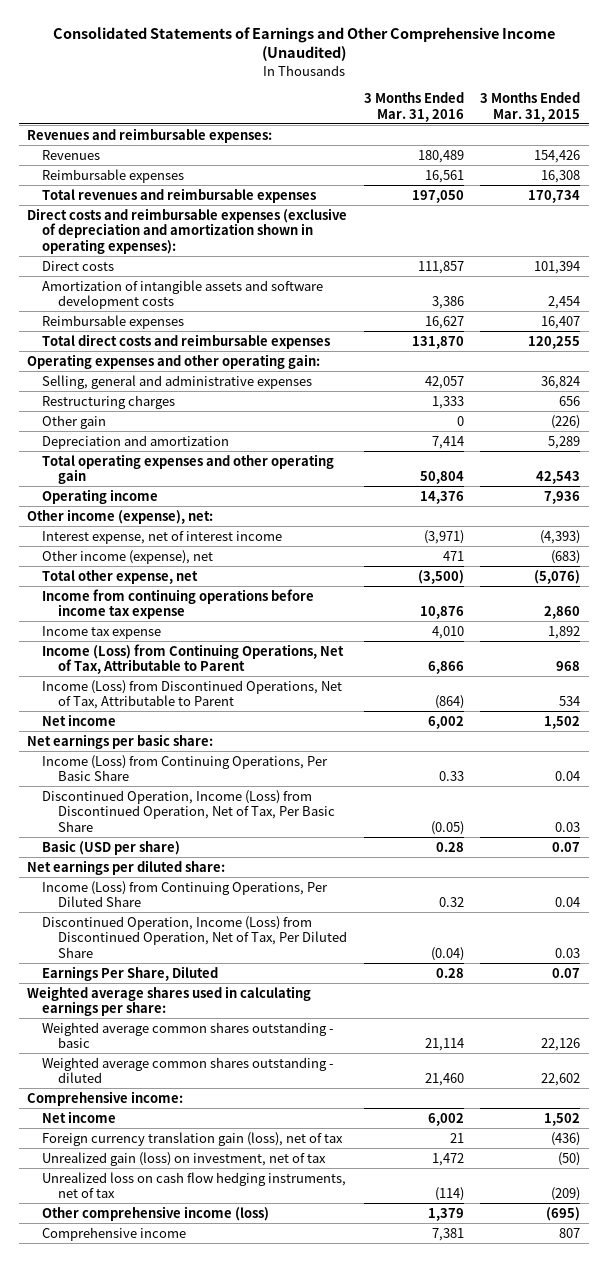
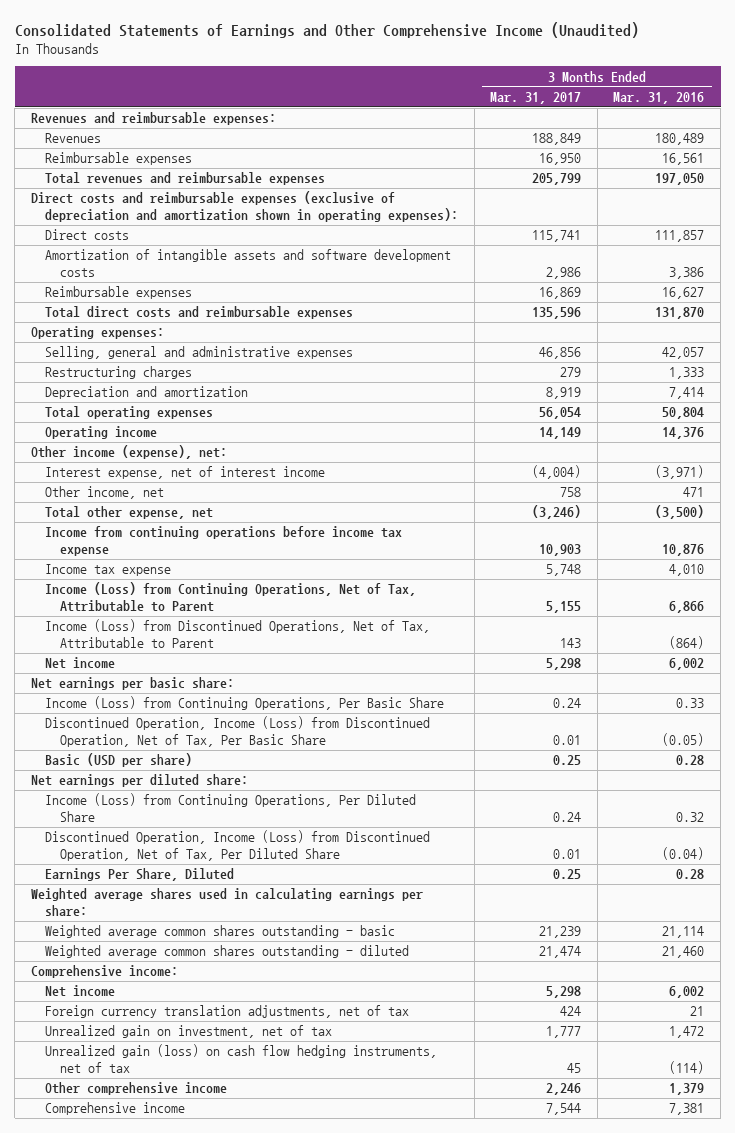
- | 3 Months Ended Mar. 31, 2016 | 3 Months Ended Mar. 31, 2015
+ | 3 Months Ended Mar. 31, 2017 | 3 Months Ended Mar. 31, 2016
- Operating expenses and other operating gain:
+ Operating expenses:
- Other gain | 0 | (226)
- Total operating expenses and other operating gain | 50,804 | 42,543
+ Total operating expenses | 56,054 | 50,804
- Other income (expense), net | 471 | (683)
+ Other income, net | 758 | 471
- Foreign currency translation gain (loss), net of tax | 21 | (436)
- Unrealized gain (loss) on investment, net of tax | 1,472 | (50)
- Unrealized loss on cash flow hedging instruments, net of tax | (114) | (209)
- Other comprehensive income (loss) | 1,379 | (695)
+ Foreign currency translation adjustments, net of tax | 424 | 21
+ Unrealized gain on investment, net of tax | 1,777 | 1,472
+ Unrealized gain (loss) on cash flow hedging instruments, net of tax | 45 | (114)
+ Other comprehensive income | 2,246 | 1,379

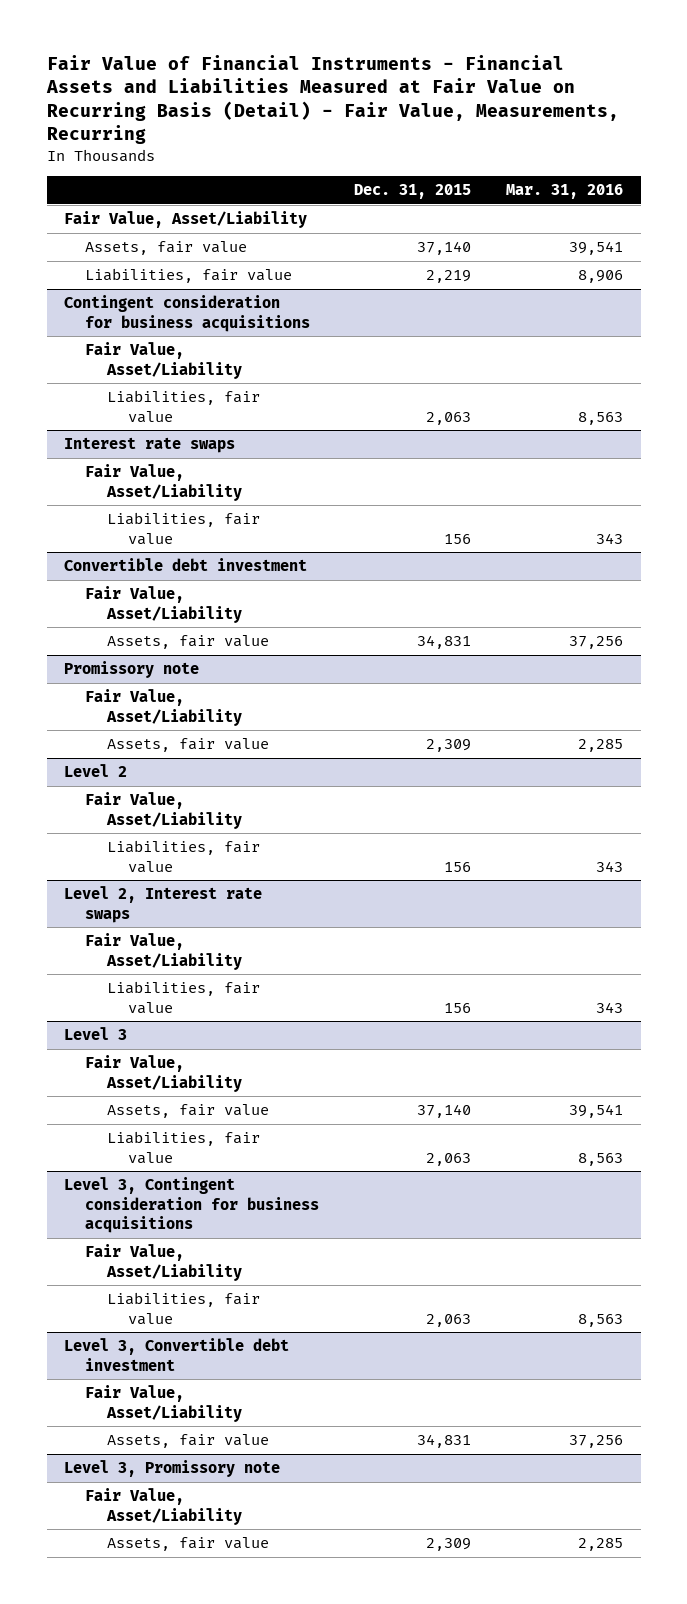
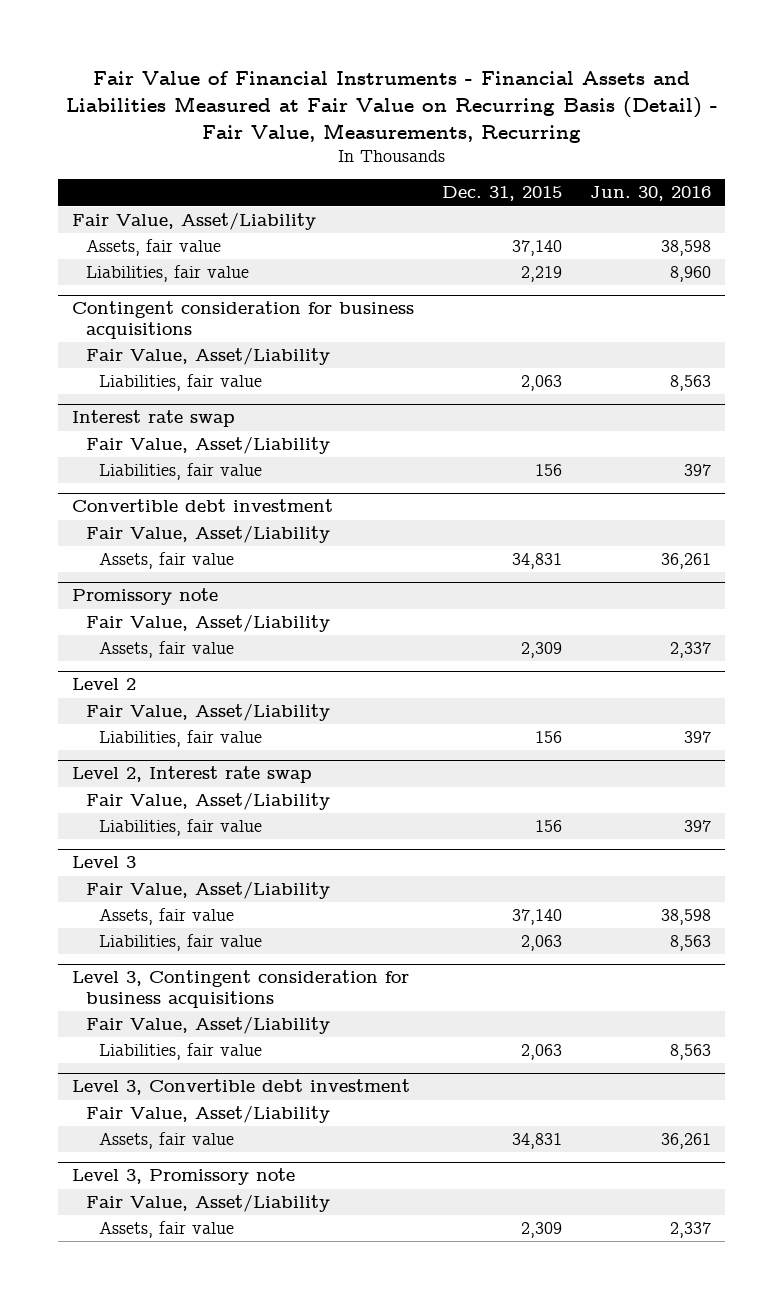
- | Dec. 31, 2015 | Mar. 31, 2016
+ | Dec. 31, 2015 | Jun. 30, 2016
- Interest rate swaps
+ Interest rate swap
- Level 2, Interest rate swaps
+ Level 2, Interest rate swap

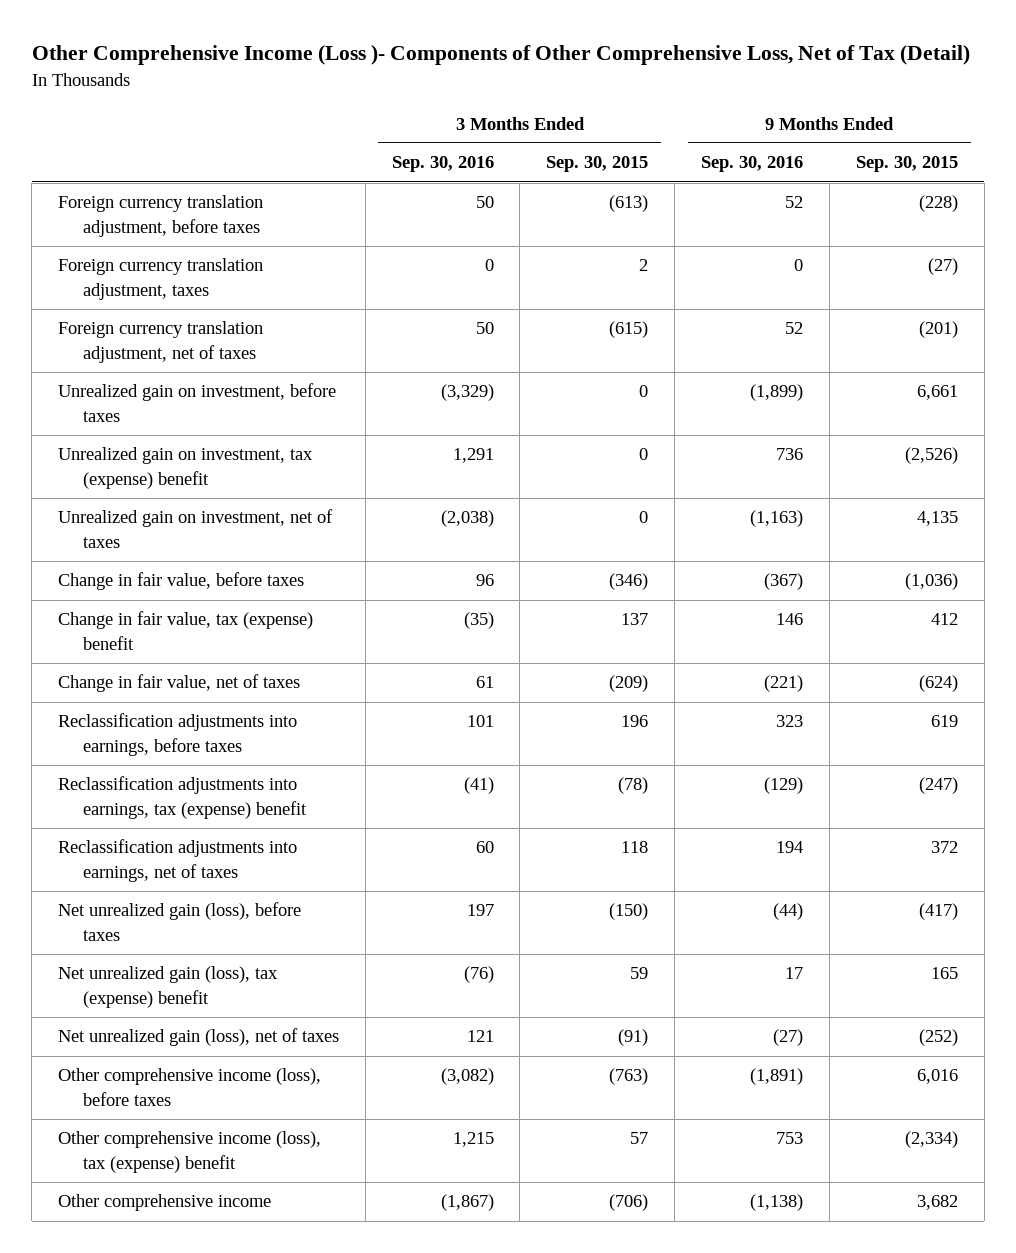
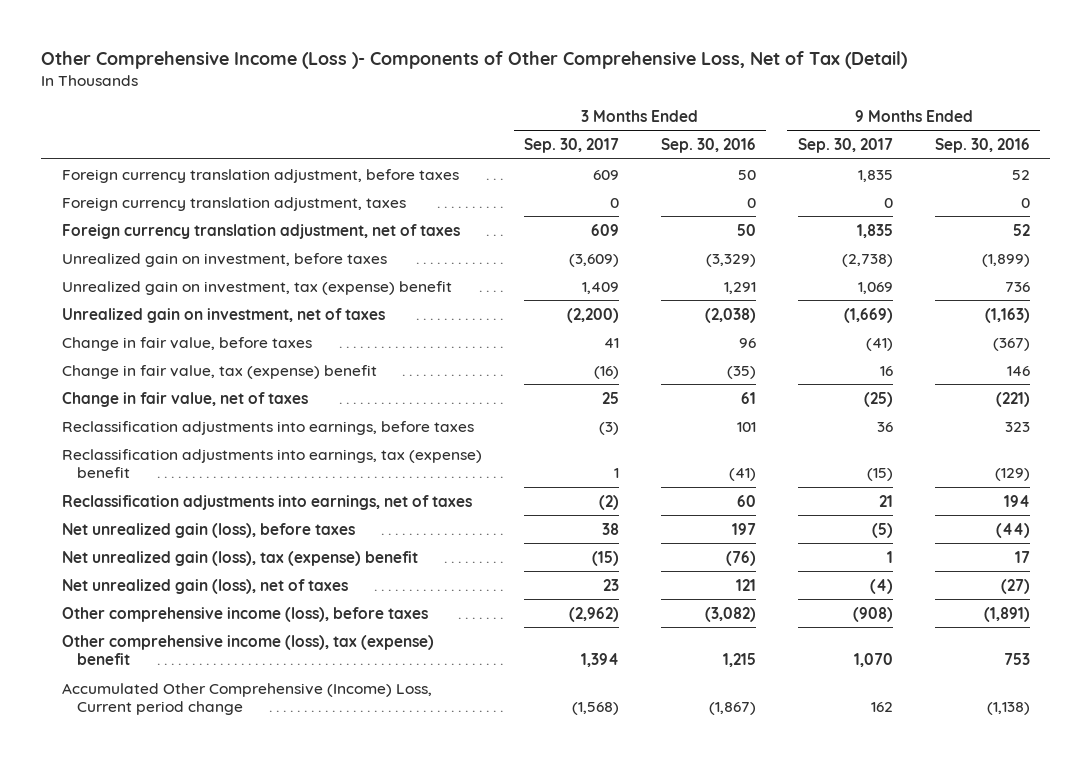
- | 3 Months Ended Sep. 30, 2016 | 3 Months Ended Sep. 30, 2015 | 9 Months Ended Sep. 30, 2016 | 9 Months Ended Sep. 30, 2015
+ | 3 Months Ended Sep. 30, 2017 | 3 Months Ended Sep. 30, 2016 | 9 Months Ended Sep. 30, 2017 | 9 Months Ended Sep. 30, 2016
- Other comprehensive income | (1,867) | (706) | (1,138) | 3,682
+ Accumulated Other Comprehensive (Income) Loss, Current period change | (1,568) | (1,867) | 162 | (1,138)

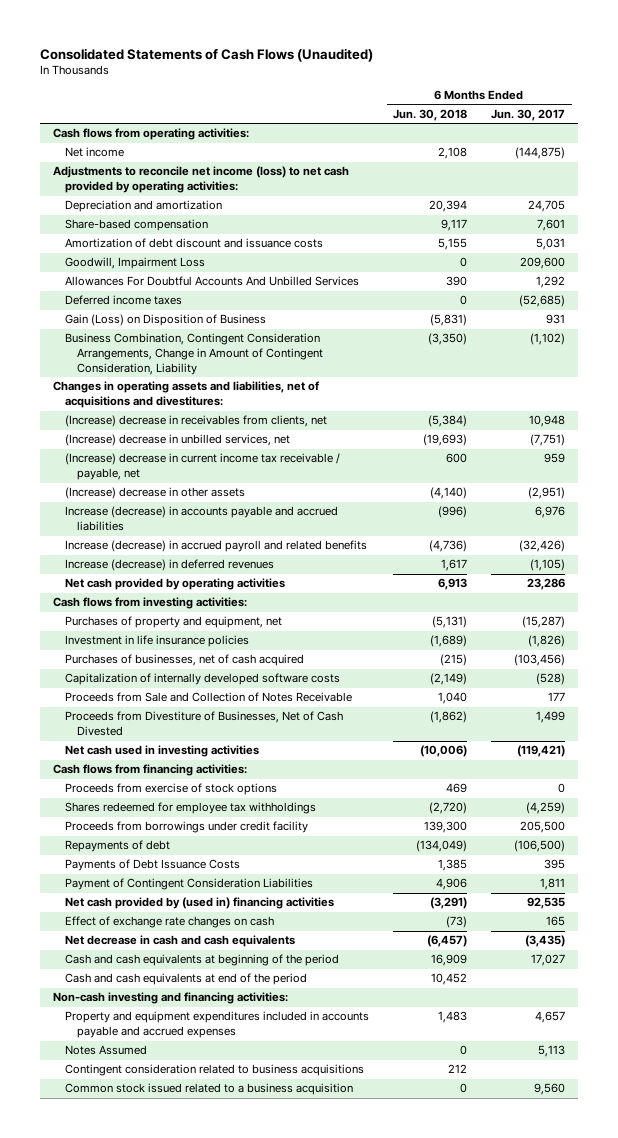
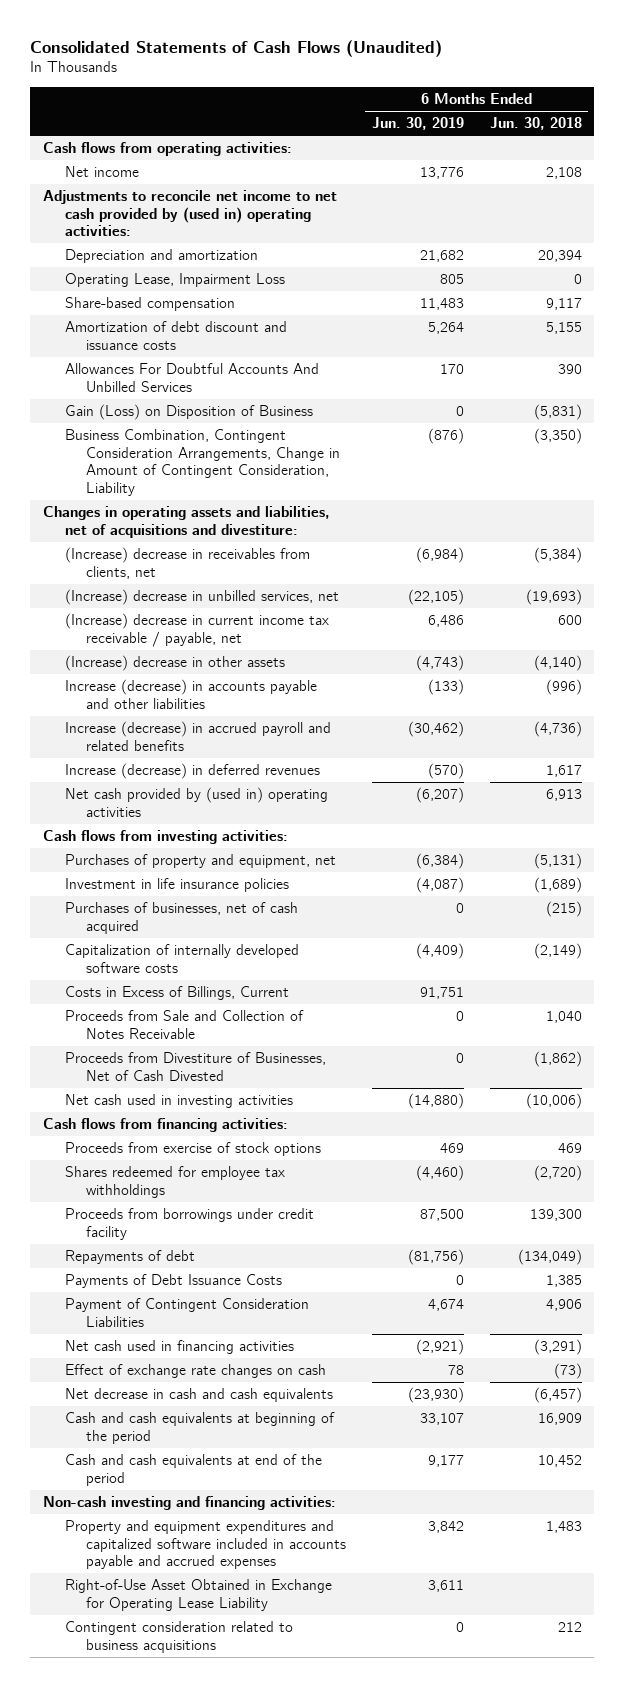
- | 6 Months Ended Jun. 30, 2018 | 6 Months Ended Jun. 30, 2017
+ | 6 Months Ended Jun. 30, 2019 | 6 Months Ended Jun. 30, 2018
- Adjustments to reconcile net income (loss) to net cash provided by operating activities:
+ Adjustments to reconcile net income to net cash provided by (used in) operating activities:
+ Operating Lease, Impairment Loss | 805 | 0
- Goodwill, Impairment Loss | 0 | 209,600
- Deferred income taxes | 0 | (52,685)
- Changes in operating assets and liabilities, net of acquisitions and divestitures:
+ Changes in operating assets and liabilities, net of acquisitions and divestiture:
- Increase (decrease) in accounts payable and accrued liabilities | (996) | 6,976
+ Increase (decrease) in accounts payable and other liabilities | (133) | (996)
- Net cash provided by operating activities | 6,913 | 23,286
+ Net cash provided by (used in) operating activities | (6,207) | 6,913
+ Costs in Excess of Billings, Current | 91,751 |
- Net cash provided by (used in) financing activities | (3,291) | 92,535
+ Net cash used in financing activities | (2,921) | (3,291)
- Property and equipment expenditures included in accounts payable and accrued expenses | 1,483 | 4,657
- Notes Assumed | 0 | 5,113
+ Property and equipment expenditures and capitalized software included in accounts payable and accrued expenses | 3,842 | 1,483
+ Right-of-Use Asset Obtained in Exchange for Operating Lease Liability | 3,611 |
- Common stock issued related to a business acquisition | 0 | 9,560

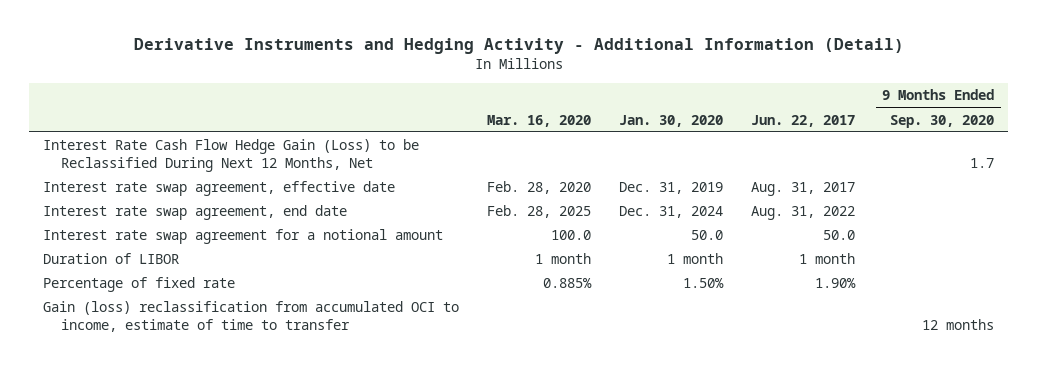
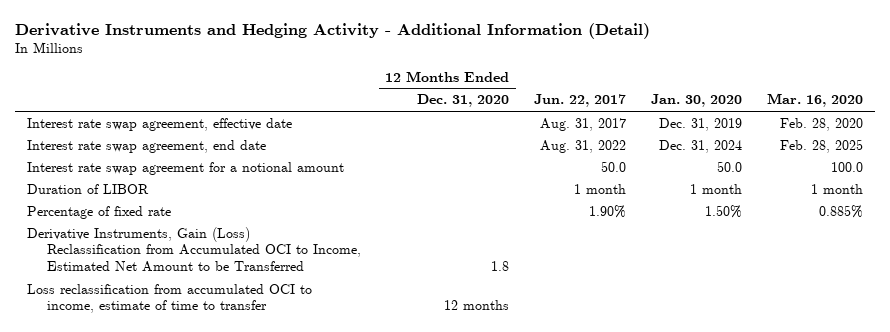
- | Mar. 16, 2020 | Jan. 30, 2020 | Jun. 22, 2017 | 9 Months Ended Sep. 30, 2020
+ | 12 Months Ended Dec. 31, 2020 | Jun. 22, 2017 | Jan. 30, 2020 | Mar. 16, 2020
- Interest Rate Cash Flow Hedge Gain (Loss) to be Reclassified During Next 12 Months, Net | | | | 1.7
- Gain (loss) reclassification from accumulated OCI to income, estimate of time to transfer | | | | 12 months
+ Derivative Instruments, Gain (Loss) Reclassification from Accumulated OCI to Income, Estimated Net Amount to be Transferred | 1.8 | | |
+ Loss reclassification from accumulated OCI to income, estimate of time to transfer | 12 months | | |

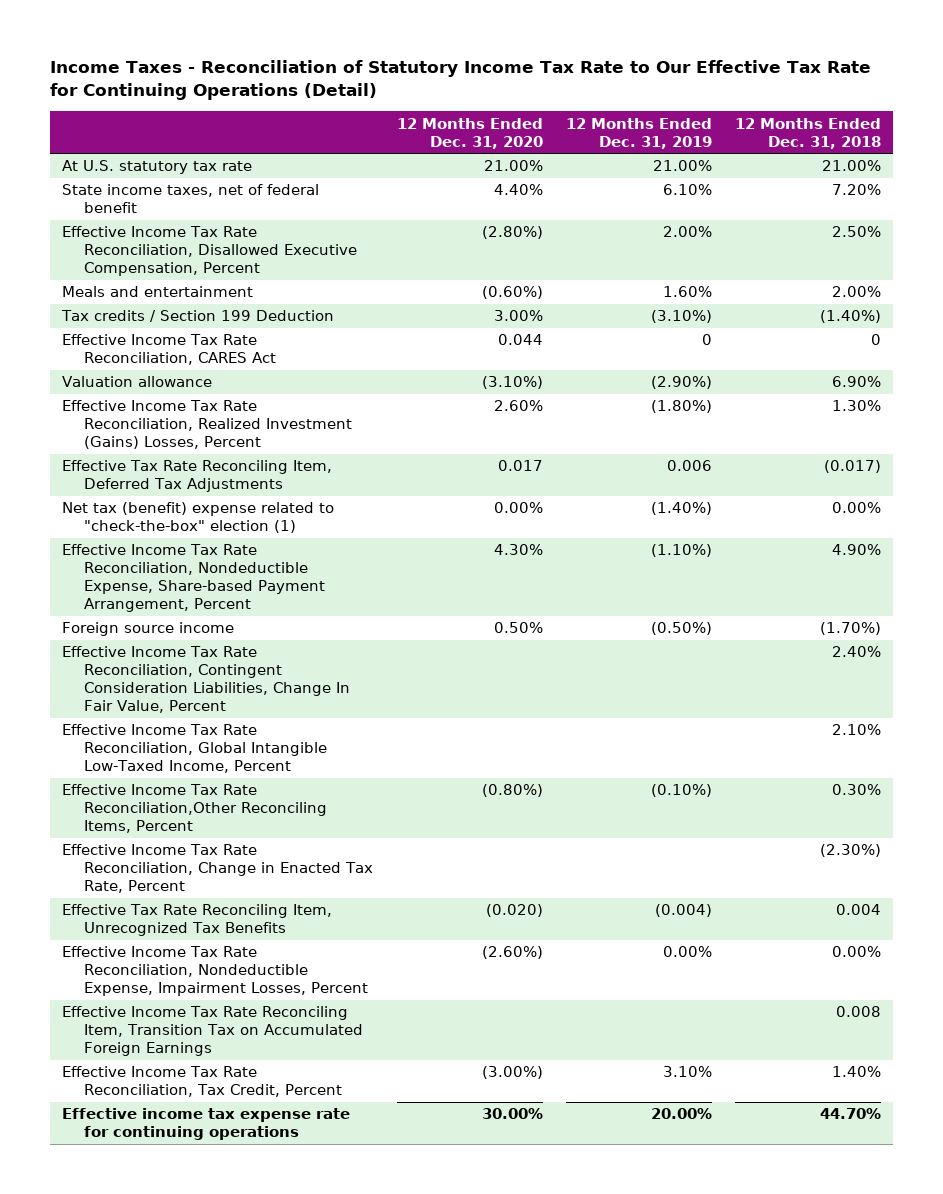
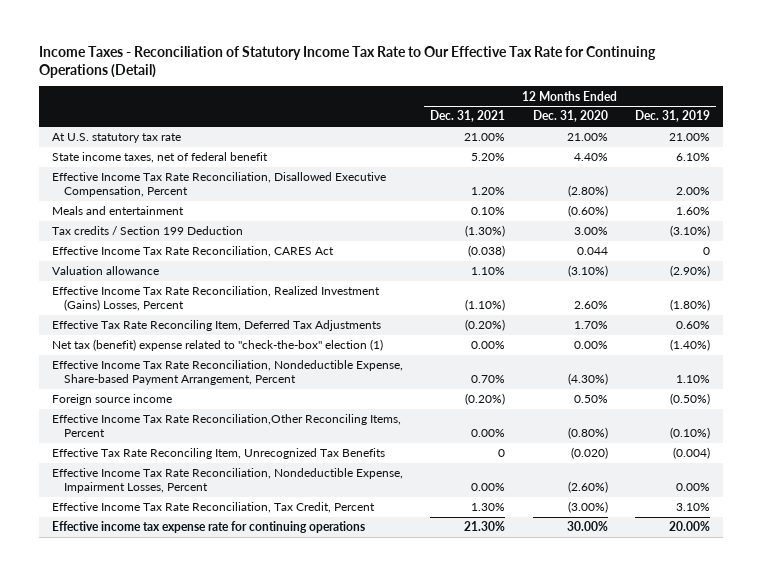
- | 12 Months Ended Dec. 31, 2020 | 12 Months Ended Dec. 31, 2019 | 12 Months Ended Dec. 31, 2018
+ | 12 Months Ended Dec. 31, 2021 | 12 Months Ended Dec. 31, 2020 | 12 Months Ended Dec. 31, 2019
- Effective Tax Rate Reconciling Item, Deferred Tax Adjustments | 0.017 | 0.006 | (0.017)
+ Effective Tax Rate Reconciling Item, Deferred Tax Adjustments | (0.20%) | 1.70% | 0.60%
- Effective Income Tax Rate Reconciliation, Nondeductible Expense, Share-based Payment Arrangement, Percent | 4.30% | (1.10%) | 4.90%
+ Effective Income Tax Rate Reconciliation, Nondeductible Expense, Share-based Payment Arrangement, Percent | 0.70% | (4.30%) | 1.10%
- Effective Income Tax Rate Reconciliation, Contingent Consideration Liabilities, Change In Fair Value, Percent | | | 2.40%
- Effective Income Tax Rate Reconciliation, Global Intangible Low-Taxed Income, Percent | | | 2.10%
- Effective Income Tax Rate Reconciliation, Change in Enacted Tax Rate, Percent | | | (2.30%)
- Effective Income Tax Rate Reconciling Item, Transition Tax on Accumulated Foreign Earnings | | | 0.008

